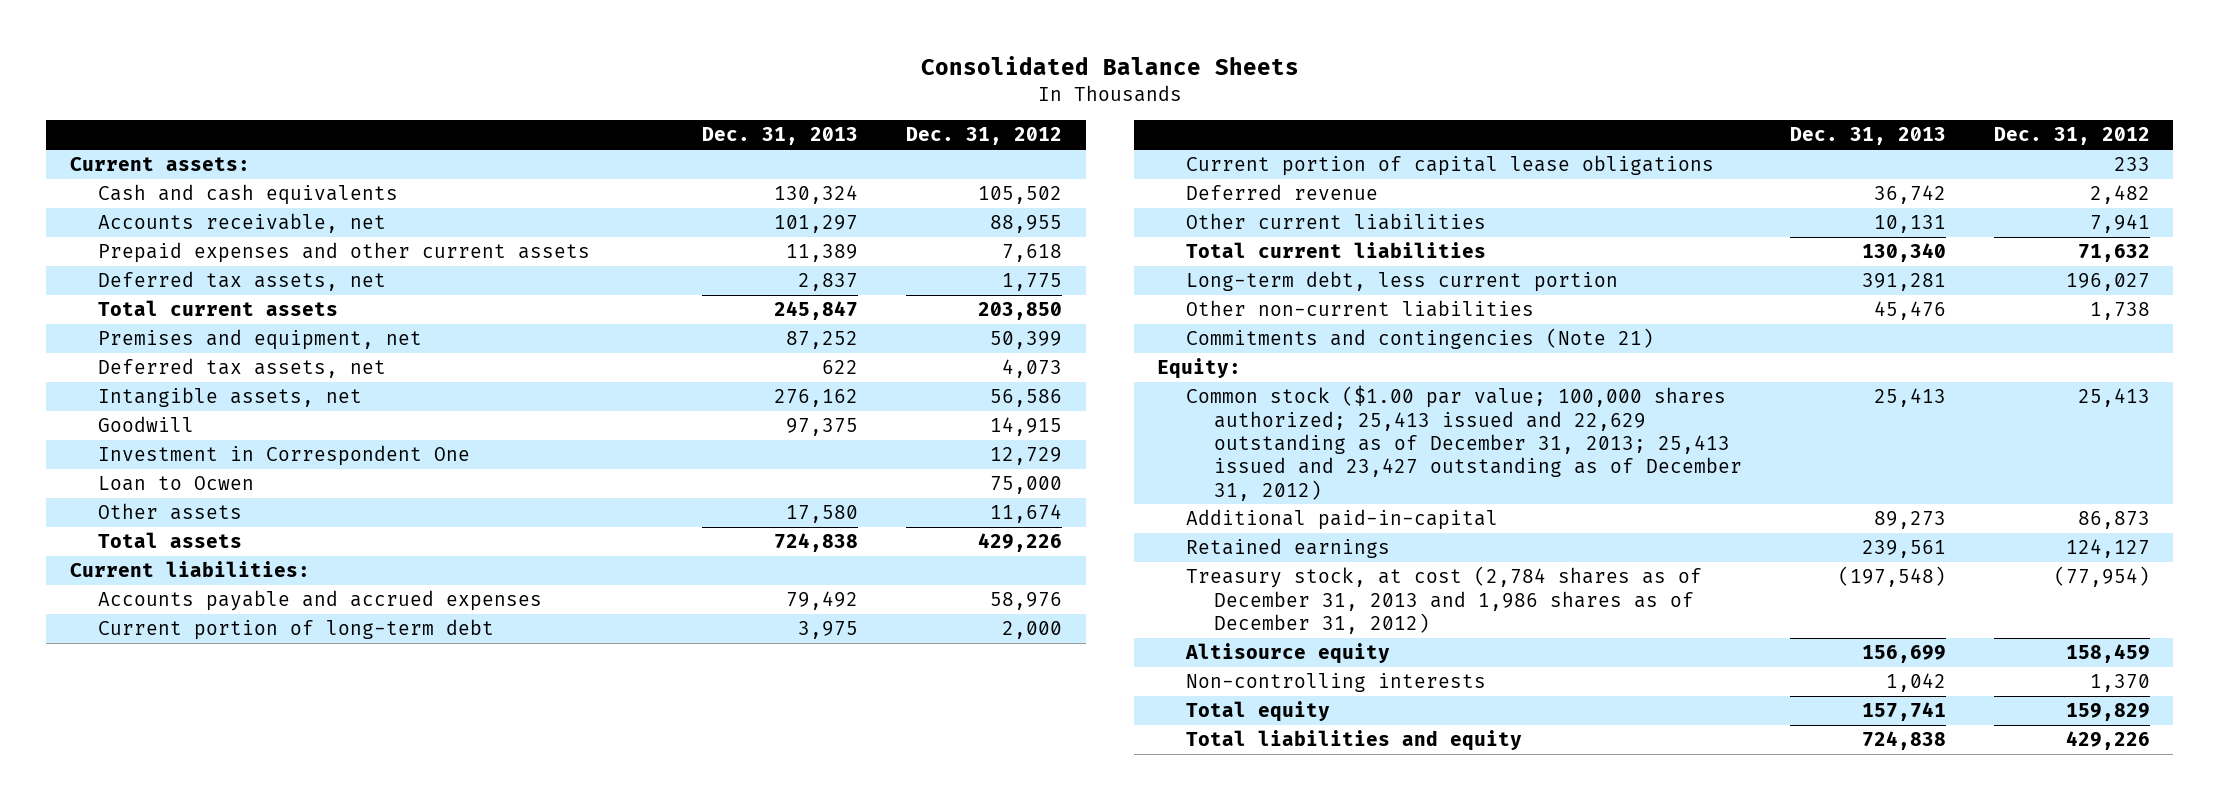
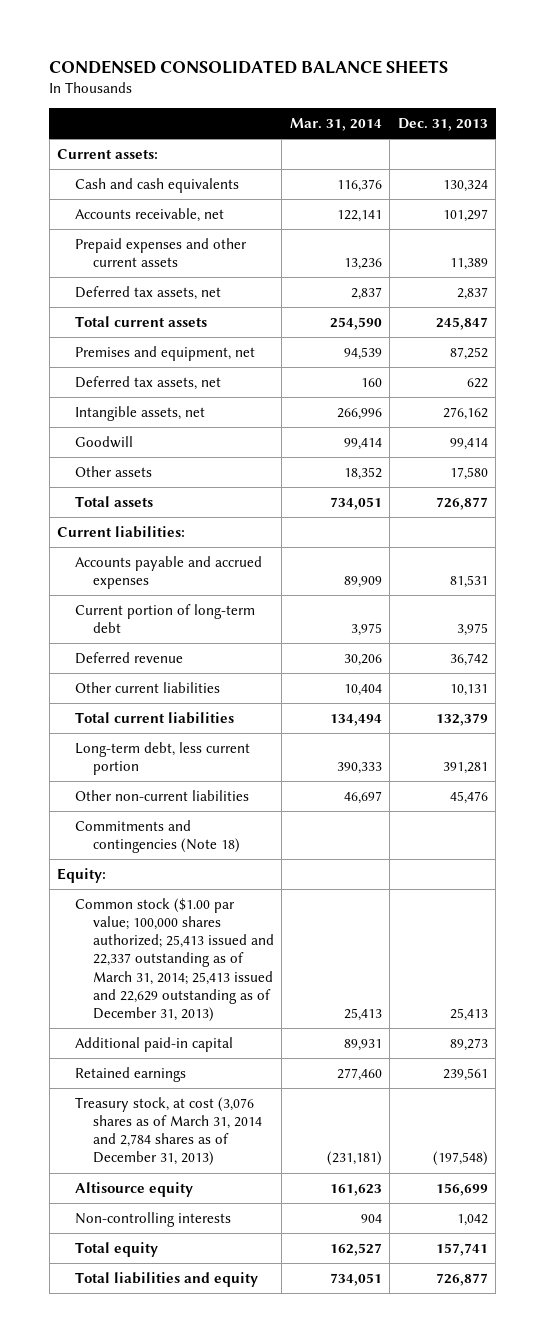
- Consolidated Balance Sheets
+ CONDENSED CONSOLIDATED BALANCE SHEETS
- | Dec. 31, 2013 | Dec. 31, 2012
+ | Mar. 31, 2014 | Dec. 31, 2013
- Goodwill | 97,375 | 14,915
- Investment in Correspondent One | | 12,729
- Loan to Ocwen | | 75,000
+ Goodwill | 99,414 | 99,414
- Total assets | 724,838 | 429,226
+ Total assets | 734,051 | 726,877
- Accounts payable and accrued expenses | 79,492 | 58,976
+ Accounts payable and accrued expenses | 89,909 | 81,531
- Current portion of capital lease obligations | | 233
- Total current liabilities | 130,340 | 71,632
+ Total current liabilities | 134,494 | 132,379
- Commitments and contingencies (Note 21)
+ Commitments and contingencies (Note 18)
- Common stock ($1.00 par value; 100,000 shares authorized; 25,413 issued and 22,629 outstanding as of December 31, 2013; 25,413 issued and 23,427 outstanding as of December 31, 2012) | 25,413 | 25,413
- Additional paid-in-capital | 89,273 | 86,873
+ Common stock ($1.00 par value; 100,000 shares authorized; 25,413 issued and 22,337 outstanding as of March 31, 2014; 25,413 issued and 22,629 outstanding as of December 31, 2013) | 25,413 | 25,413
+ Additional paid-in capital | 89,931 | 89,273
- Treasury stock, at cost (2,784 shares as of December 31, 2013 and 1,986 shares as of December 31, 2012) | (197,548) | (77,954)
+ Treasury stock, at cost (3,076 shares as of March 31, 2014 and 2,784 shares as of December 31, 2013) | (231,181) | (197,548)
- Total liabilities and equity | 724,838 | 429,226
+ Total liabilities and equity | 734,051 | 726,877

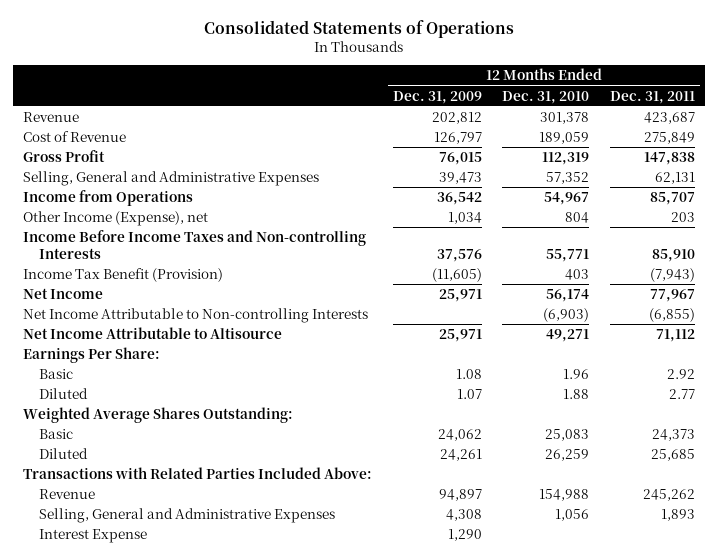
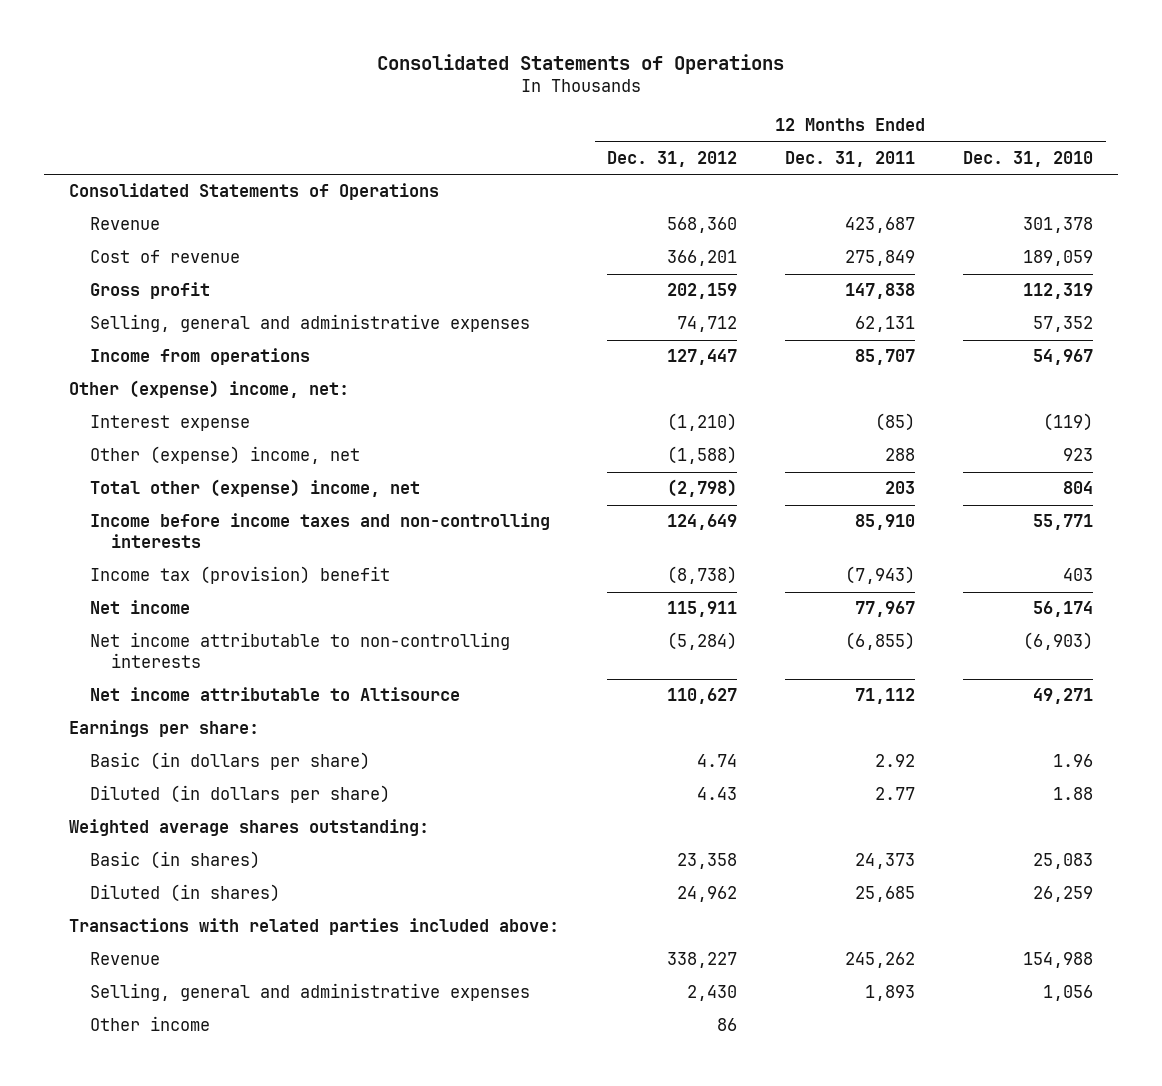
- | 12 Months Ended Dec. 31, 2009 | 12 Months Ended Dec. 31, 2010 | 12 Months Ended Dec. 31, 2011
+ | 12 Months Ended Dec. 31, 2012 | 12 Months Ended Dec. 31, 2011 | 12 Months Ended Dec. 31, 2010
+ Consolidated Statements of Operations
- Cost of Revenue | 126,797 | 189,059 | 275,849
- Gross Profit | 76,015 | 112,319 | 147,838
- Selling, General and Administrative Expenses | 39,473 | 57,352 | 62,131
- Income from Operations | 36,542 | 54,967 | 85,707
- Other Income (Expense), net | 1,034 | 804 | 203
- Income Before Income Taxes and Non-controlling Interests | 37,576 | 55,771 | 85,910
- Income Tax Benefit (Provision) | (11,605) | 403 | (7,943)
- Net Income | 25,971 | 56,174 | 77,967
- Net Income Attributable to Non-controlling Interests | | (6,903) | (6,855)
- Net Income Attributable to Altisource | 25,971 | 49,271 | 71,112
- Earnings Per Share:
- Basic | 1.08 | 1.96 | 2.92
- Diluted | 1.07 | 1.88 | 2.77
- Weighted Average Shares Outstanding:
- Basic | 24,062 | 25,083 | 24,373
- Diluted | 24,261 | 26,259 | 25,685
- Transactions with Related Parties Included Above:
+ Cost of revenue | 366,201 | 275,849 | 189,059
+ Gross profit | 202,159 | 147,838 | 112,319
+ Selling, general and administrative expenses | 74,712 | 62,131 | 57,352
+ Income from operations | 127,447 | 85,707 | 54,967
+ Other (expense) income, net:
+ Interest expense | (1,210) | (85) | (119)
+ Other (expense) income, net | (1,588) | 288 | 923
+ Total other (expense) income, net | (2,798) | 203 | 804
+ Income before income taxes and non-controlling interests | 124,649 | 85,910 | 55,771
+ Income tax (provision) benefit | (8,738) | (7,943) | 403
+ Net income | 115,911 | 77,967 | 56,174
+ Net income attributable to non-controlling interests | (5,284) | (6,855) | (6,903)
+ Net income attributable to Altisource | 110,627 | 71,112 | 49,271
+ Earnings per share:
+ Basic (in dollars per share) | 4.74 | 2.92 | 1.96
+ Diluted (in dollars per share) | 4.43 | 2.77 | 1.88
+ Weighted average shares outstanding:
+ Basic (in shares) | 23,358 | 24,373 | 25,083
+ Diluted (in shares) | 24,962 | 25,685 | 26,259
+ Transactions with related parties included above:
- Selling, General and Administrative Expenses | 4,308 | 1,056 | 1,893
- Interest Expense | 1,290 | |
+ Selling, general and administrative expenses | 2,430 | 1,893 | 1,056
+ Other income | 86 | |

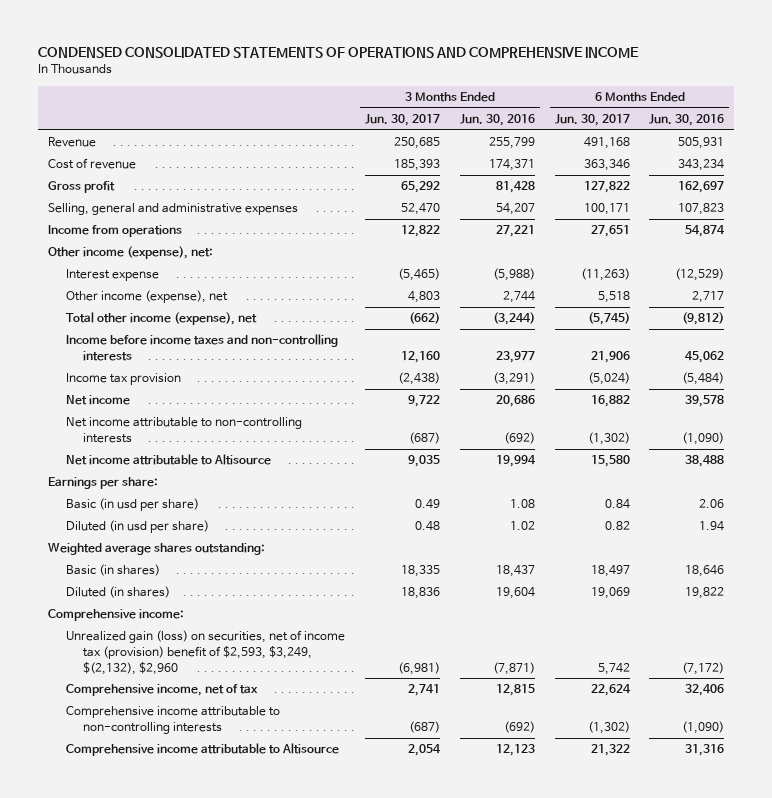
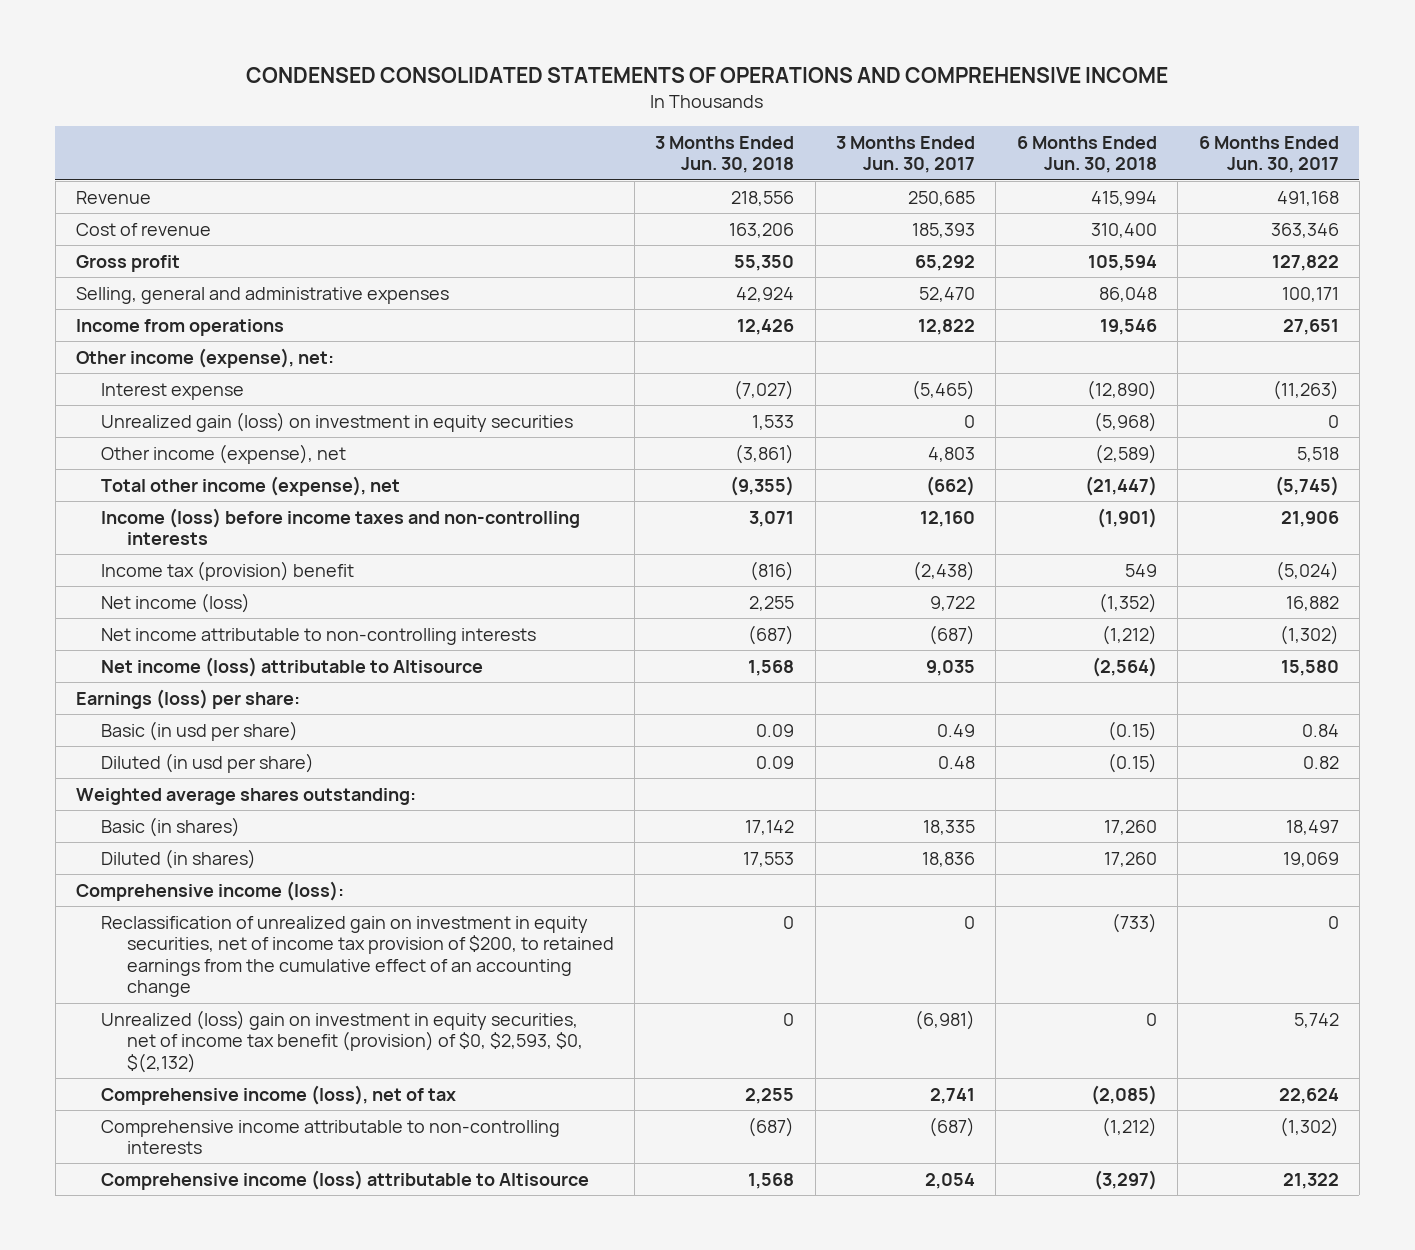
- | 3 Months Ended Jun. 30, 2017 | 3 Months Ended Jun. 30, 2016 | 6 Months Ended Jun. 30, 2017 | 6 Months Ended Jun. 30, 2016
+ | 3 Months Ended Jun. 30, 2018 | 3 Months Ended Jun. 30, 2017 | 6 Months Ended Jun. 30, 2018 | 6 Months Ended Jun. 30, 2017
+ Unrealized gain (loss) on investment in equity securities | 1,533 | 0 | (5,968) | 0
- Income before income taxes and non-controlling interests | 12,160 | 23,977 | 21,906 | 45,062
- Income tax provision | (2,438) | (3,291) | (5,024) | (5,484)
- Net income | 9,722 | 20,686 | 16,882 | 39,578
+ Income (loss) before income taxes and non-controlling interests | 3,071 | 12,160 | (1,901) | 21,906
+ Income tax (provision) benefit | (816) | (2,438) | 549 | (5,024)
+ Net income (loss) | 2,255 | 9,722 | (1,352) | 16,882
- Net income attributable to Altisource | 9,035 | 19,994 | 15,580 | 38,488
- Earnings per share:
+ Net income (loss) attributable to Altisource | 1,568 | 9,035 | (2,564) | 15,580
+ Earnings (loss) per share:
- Comprehensive income:
- Unrealized gain (loss) on securities, net of income tax (provision) benefit of $2,593, $3,249, $(2,132), $2,960 | (6,981) | (7,871) | 5,742 | (7,172)
- Comprehensive income, net of tax | 2,741 | 12,815 | 22,624 | 32,406
+ Comprehensive income (loss):
+ Reclassification of unrealized gain on investment in equity securities, net of income tax provision of $200, to retained earnings from the cumulative effect of an accounting change | 0 | 0 | (733) | 0
+ Unrealized (loss) gain on investment in equity securities, net of income tax benefit (provision) of $0, $2,593, $0, $(2,132) | 0 | (6,981) | 0 | 5,742
+ Comprehensive income (loss), net of tax | 2,255 | 2,741 | (2,085) | 22,624
- Comprehensive income attributable to Altisource | 2,054 | 12,123 | 21,322 | 31,316
+ Comprehensive income (loss) attributable to Altisource | 1,568 | 2,054 | (3,297) | 21,322

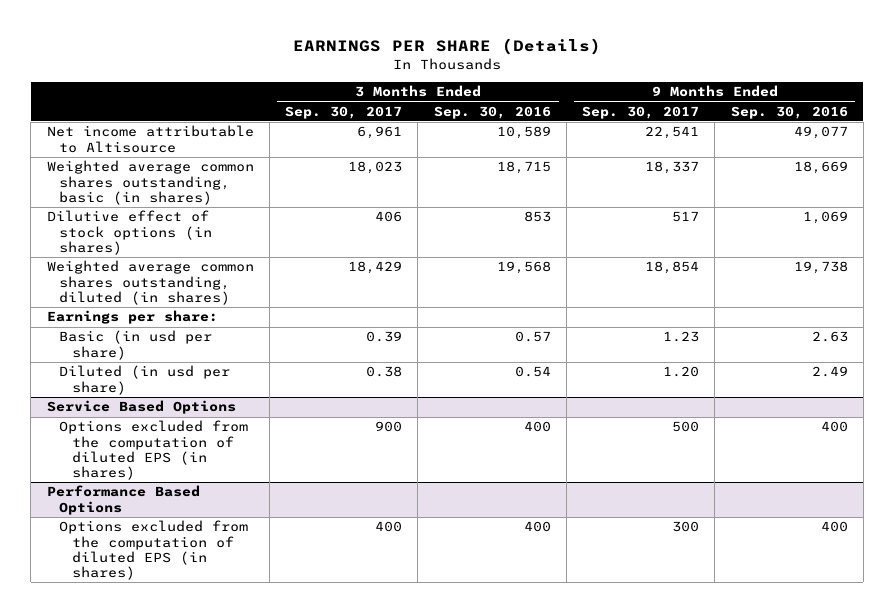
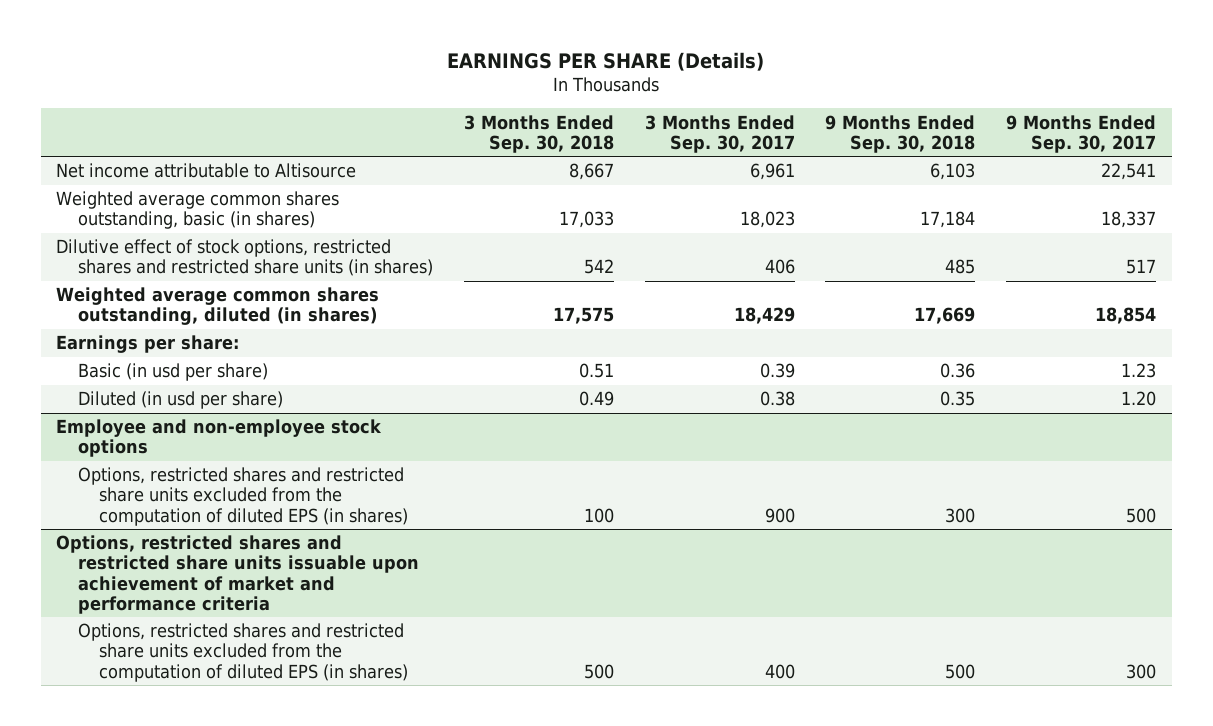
- | 3 Months Ended Sep. 30, 2017 | 3 Months Ended Sep. 30, 2016 | 9 Months Ended Sep. 30, 2017 | 9 Months Ended Sep. 30, 2016
+ | 3 Months Ended Sep. 30, 2018 | 3 Months Ended Sep. 30, 2017 | 9 Months Ended Sep. 30, 2018 | 9 Months Ended Sep. 30, 2017
- Dilutive effect of stock options (in shares) | 406 | 853 | 517 | 1,069
+ Dilutive effect of stock options, restricted shares and restricted share units (in shares) | 542 | 406 | 485 | 517
- Service Based Options
- Options excluded from the computation of diluted EPS (in shares) | 900 | 400 | 500 | 400
- Performance Based Options
- Options excluded from the computation of diluted EPS (in shares) | 400 | 400 | 300 | 400
+ Employee and non-employee stock options
+ Options, restricted shares and restricted share units excluded from the computation of diluted EPS (in shares) | 100 | 900 | 300 | 500
+ Options, restricted shares and restricted share units issuable upon achievement of market and performance criteria
+ Options, restricted shares and restricted share units excluded from the computation of diluted EPS (in shares) | 500 | 400 | 500 | 300

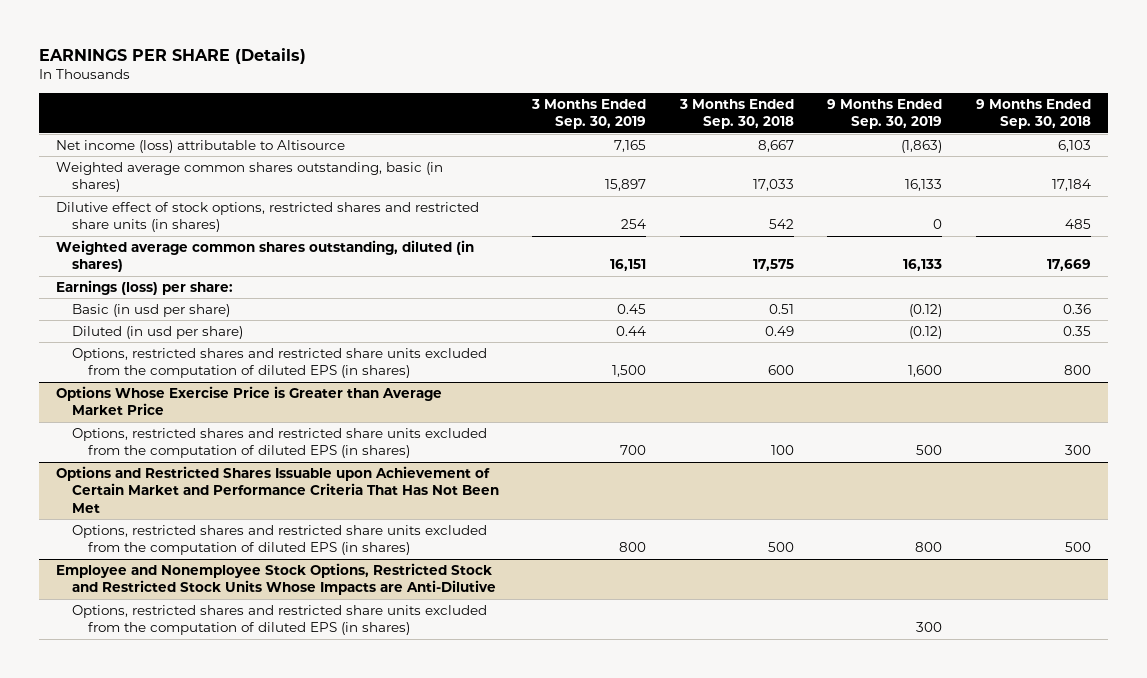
- | 3 Months Ended Sep. 30, 2018 | 3 Months Ended Sep. 30, 2017 | 9 Months Ended Sep. 30, 2018 | 9 Months Ended Sep. 30, 2017
+ | 3 Months Ended Sep. 30, 2019 | 3 Months Ended Sep. 30, 2018 | 9 Months Ended Sep. 30, 2019 | 9 Months Ended Sep. 30, 2018
- Net income attributable to Altisource | 8,667 | 6,961 | 6,103 | 22,541
+ Net income (loss) attributable to Altisource | 7,165 | 8,667 | (1,863) | 6,103
- Earnings per share:
+ Earnings (loss) per share:
- Employee and non-employee stock options
+ Options, restricted shares and restricted share units excluded from the computation of diluted EPS (in shares) | 1,500 | 600 | 1,600 | 800
+ Options Whose Exercise Price is Greater than Average Market Price
- Options, restricted shares and restricted share units issuable upon achievement of market and performance criteria
+ Options and Restricted Shares Issuable upon Achievement of Certain Market and Performance Criteria That Has Not Been Met
+ Employee and Nonemployee Stock Options, Restricted Stock and Restricted Stock Units Whose Impacts are Anti-Dilutive
+ Options, restricted shares and restricted share units excluded from the computation of diluted EPS (in shares) | | | 300 |

